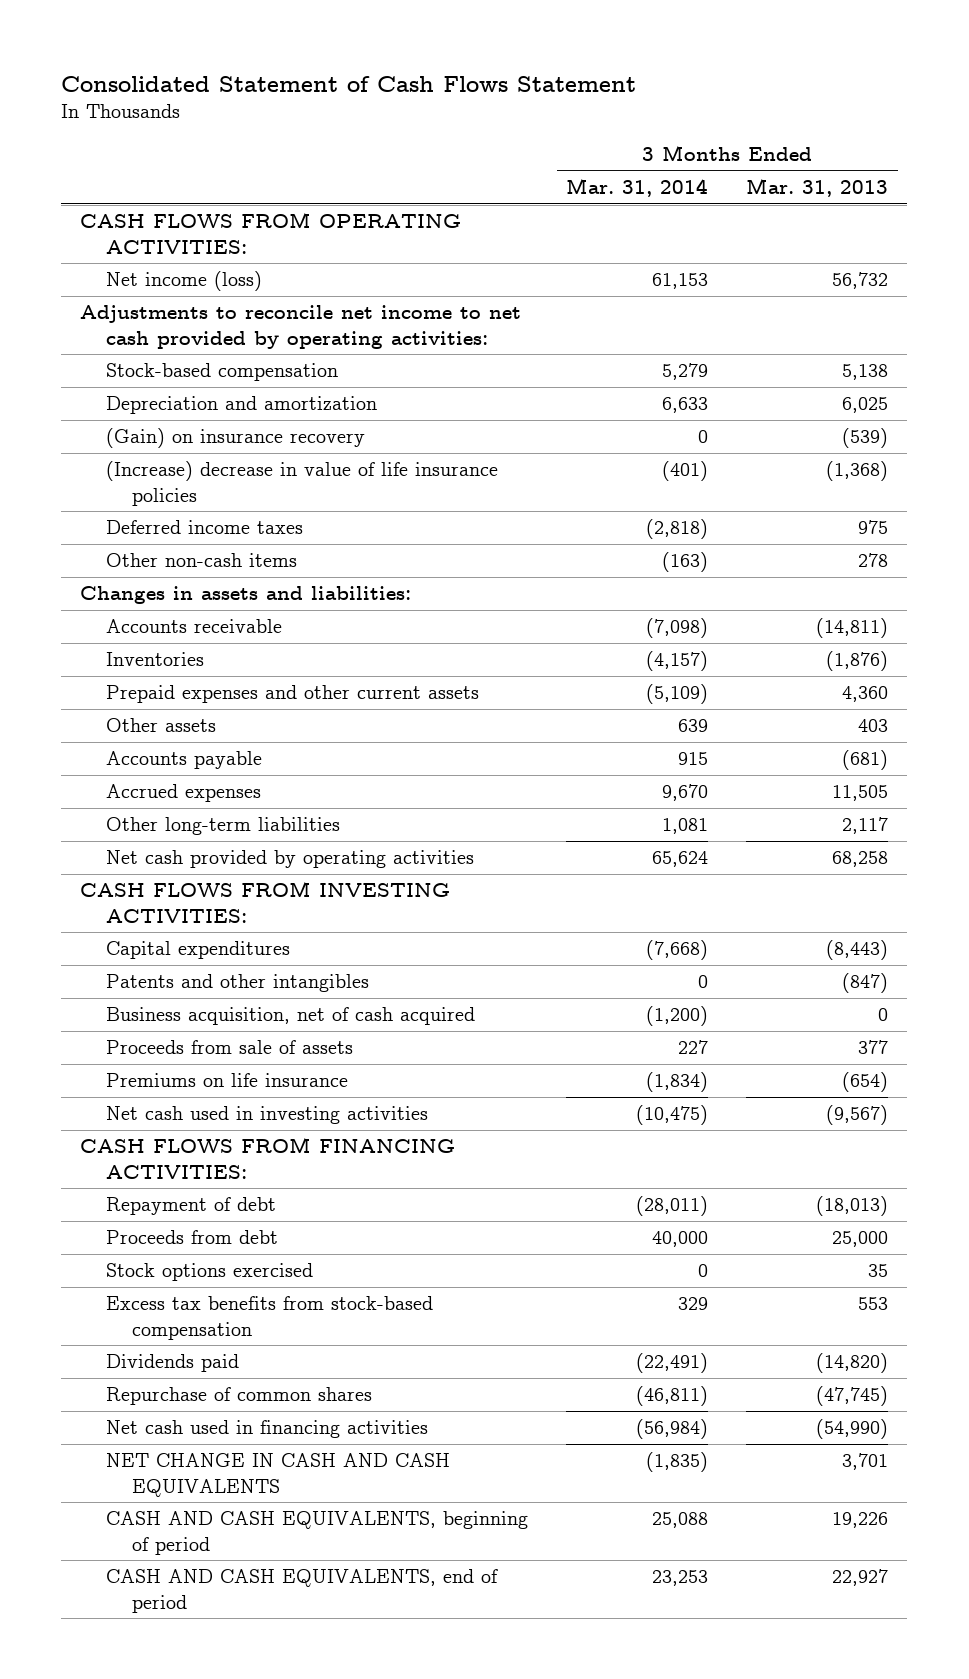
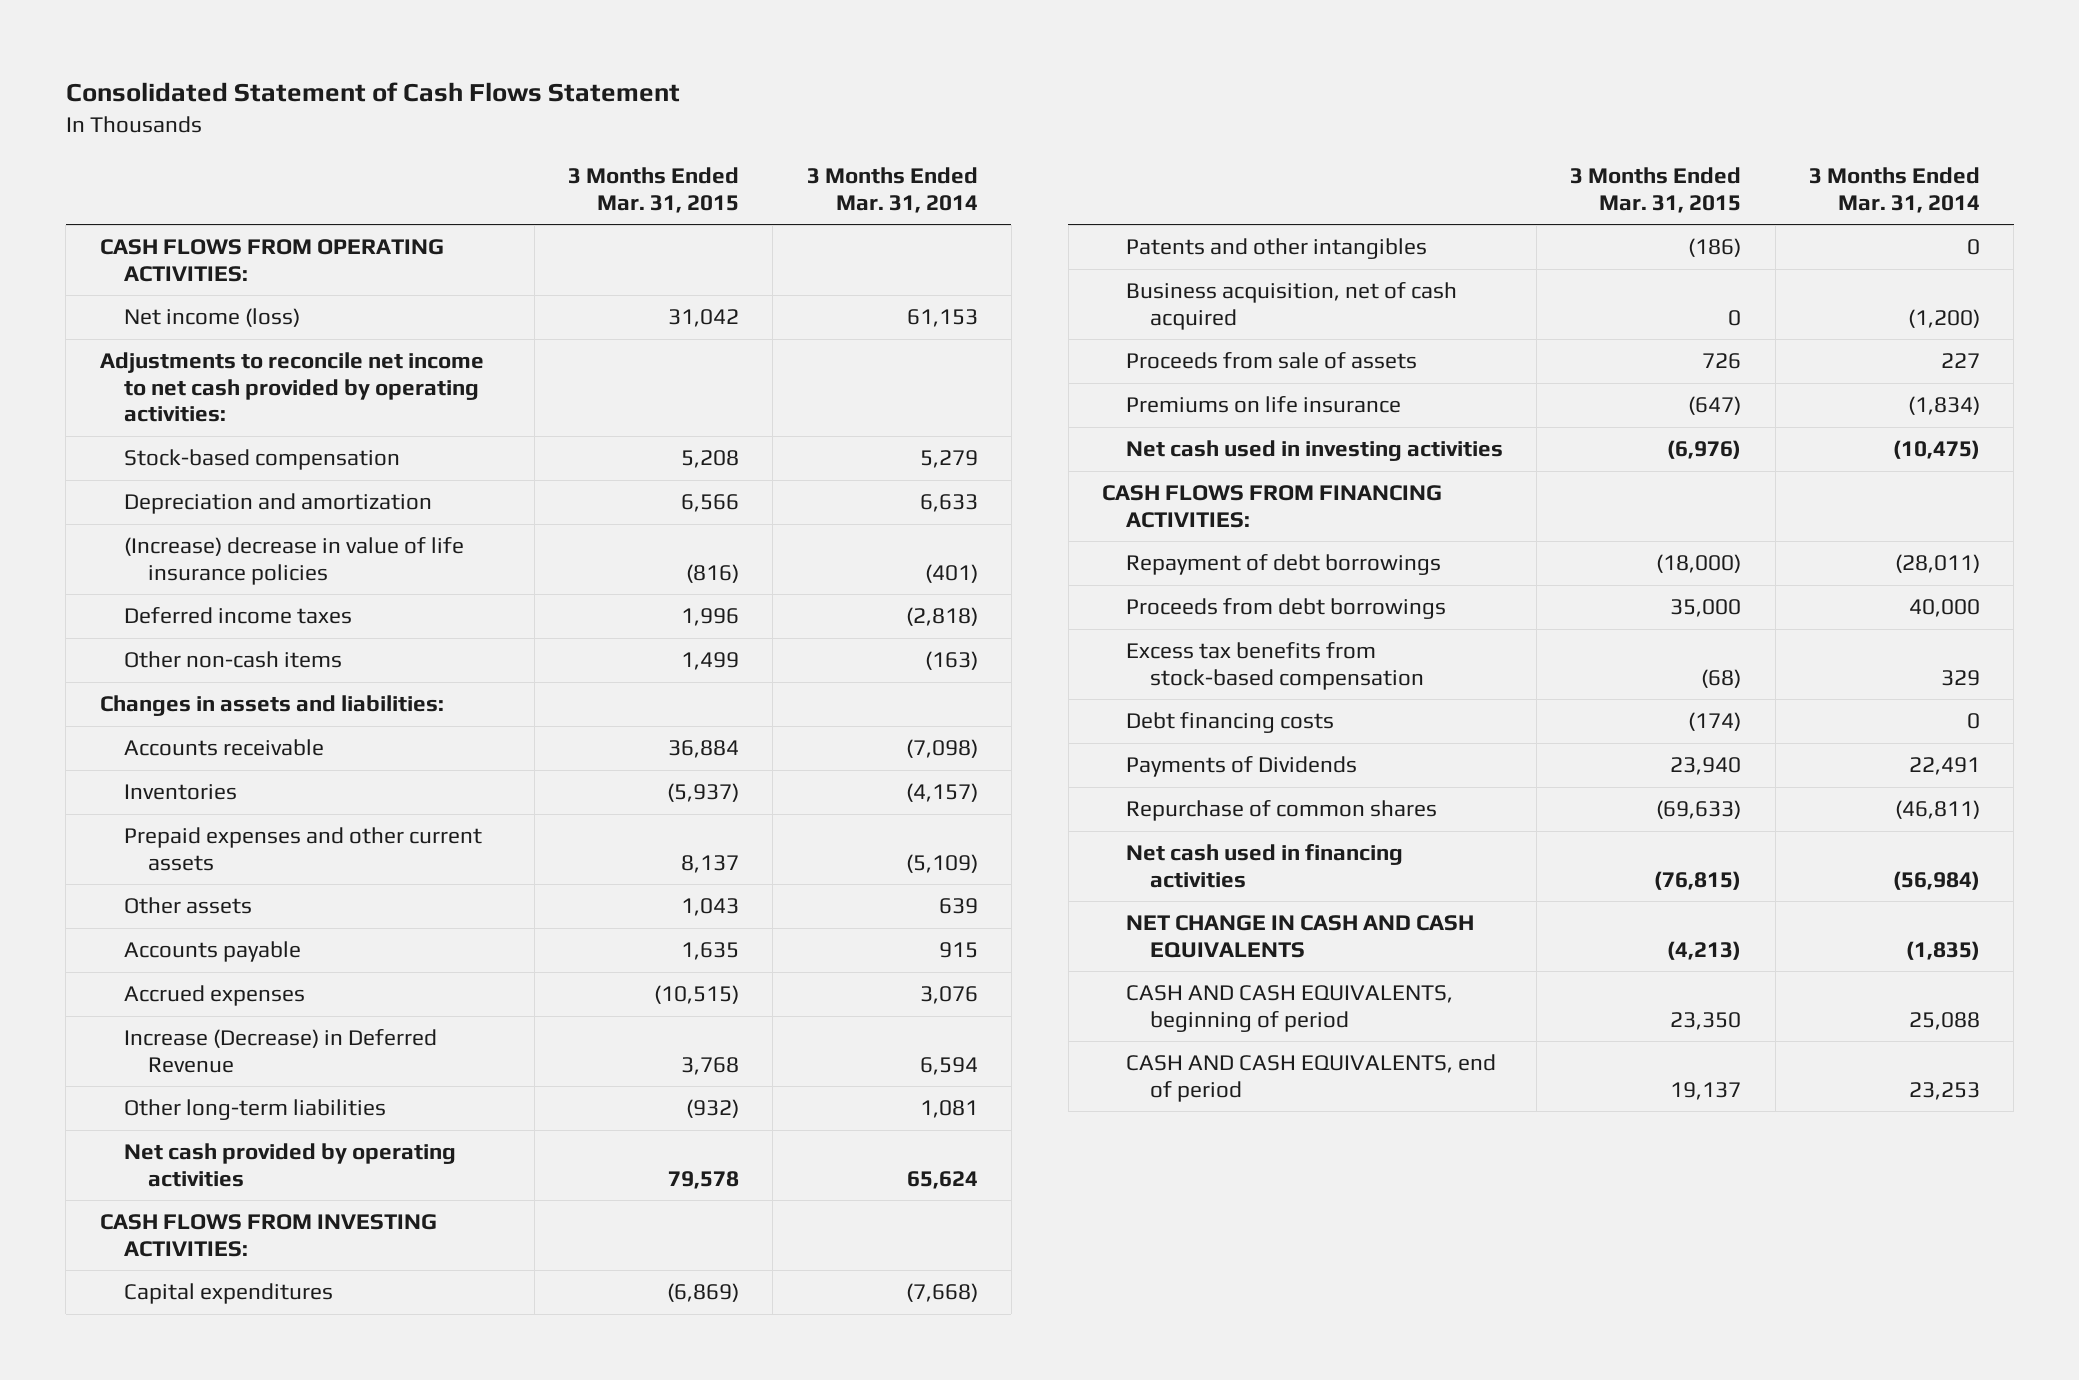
- | 3 Months Ended Mar. 31, 2014 | 3 Months Ended Mar. 31, 2013
+ | 3 Months Ended Mar. 31, 2015 | 3 Months Ended Mar. 31, 2014
- (Gain) on insurance recovery | 0 | (539)
- Accrued expenses | 9,670 | 11,505
+ Accrued expenses | (10,515) | 3,076
+ Increase (Decrease) in Deferred Revenue | 3,768 | 6,594
- Repayment of debt | (28,011) | (18,013)
- Proceeds from debt | 40,000 | 25,000
- Stock options exercised | 0 | 35
+ Repayment of debt borrowings | (18,000) | (28,011)
+ Proceeds from debt borrowings | 35,000 | 40,000
- Dividends paid | (22,491) | (14,820)
+ Debt financing costs | (174) | 0
+ Payments of Dividends | 23,940 | 22,491

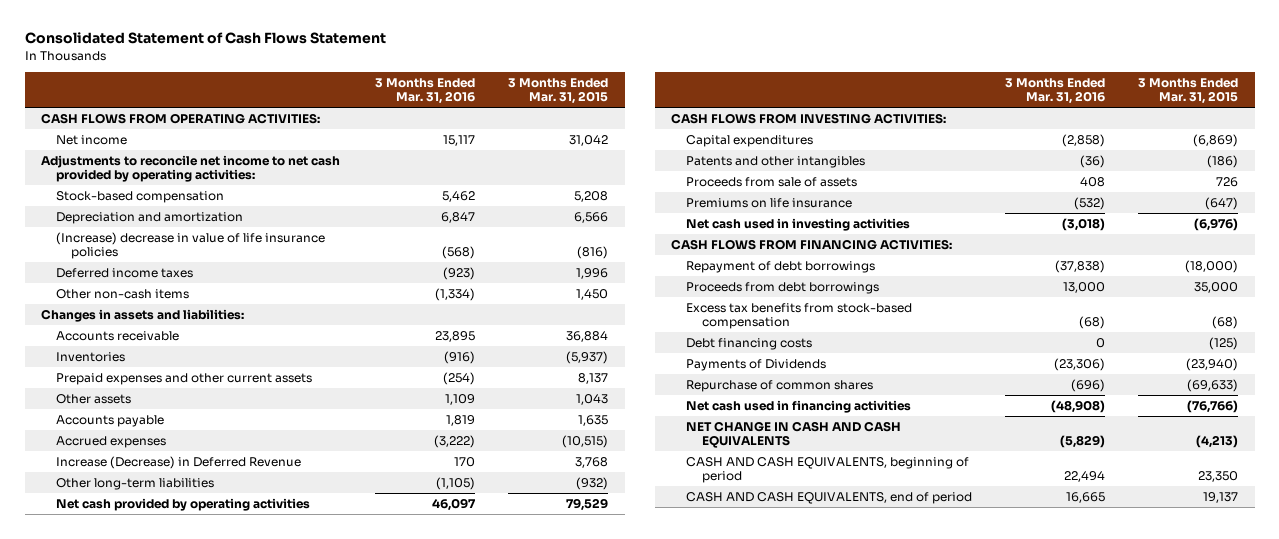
- | 3 Months Ended Mar. 31, 2015 | 3 Months Ended Mar. 31, 2014
+ | 3 Months Ended Mar. 31, 2016 | 3 Months Ended Mar. 31, 2015
- Net income (loss) | 31,042 | 61,153
+ Net income | 15,117 | 31,042
- Other non-cash items | 1,499 | (163)
+ Other non-cash items | (1,334) | 1,450
- Net cash provided by operating activities | 79,578 | 65,624
+ Net cash provided by operating activities | 46,097 | 79,529
- Business acquisition, net of cash acquired | 0 | (1,200)
- Debt financing costs | (174) | 0
- Payments of Dividends | 23,940 | 22,491
+ Debt financing costs | 0 | (125)
+ Payments of Dividends | (23,306) | (23,940)
- Net cash used in financing activities | (76,815) | (56,984)
+ Net cash used in financing activities | (48,908) | (76,766)

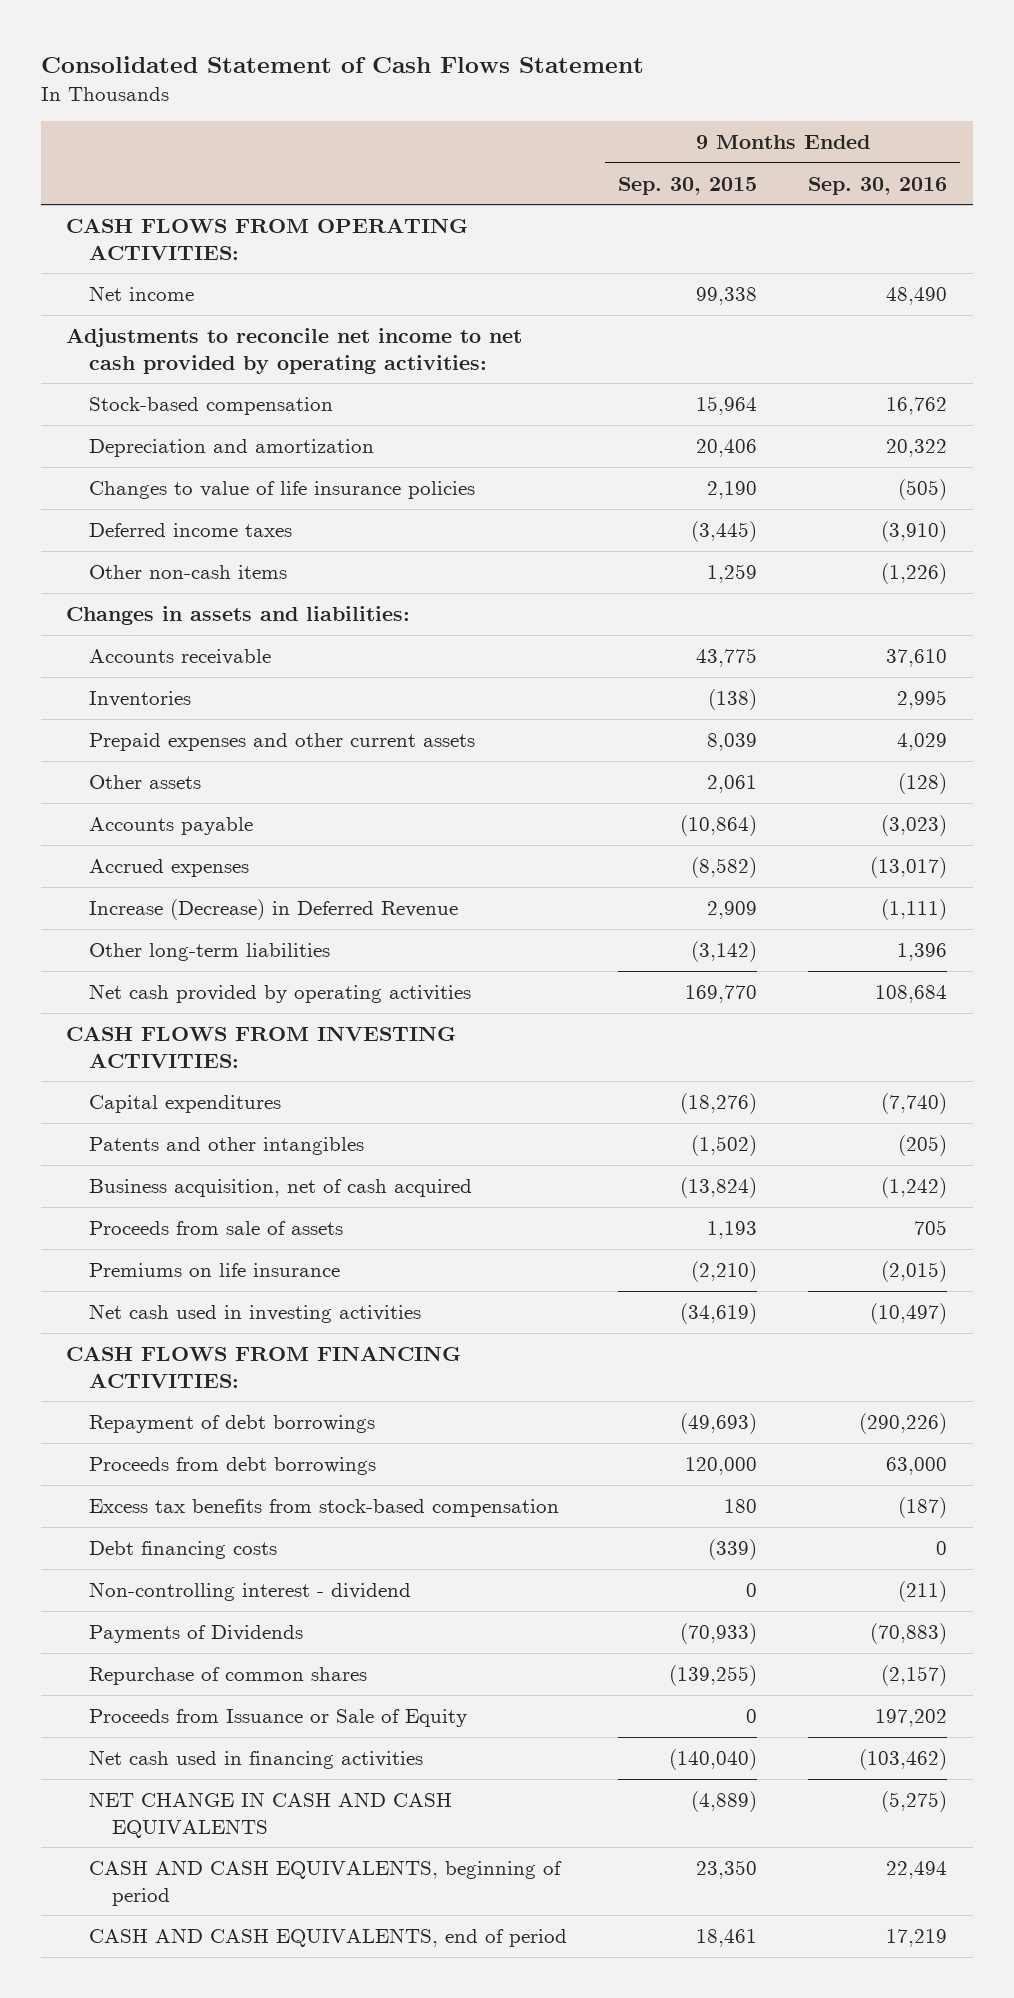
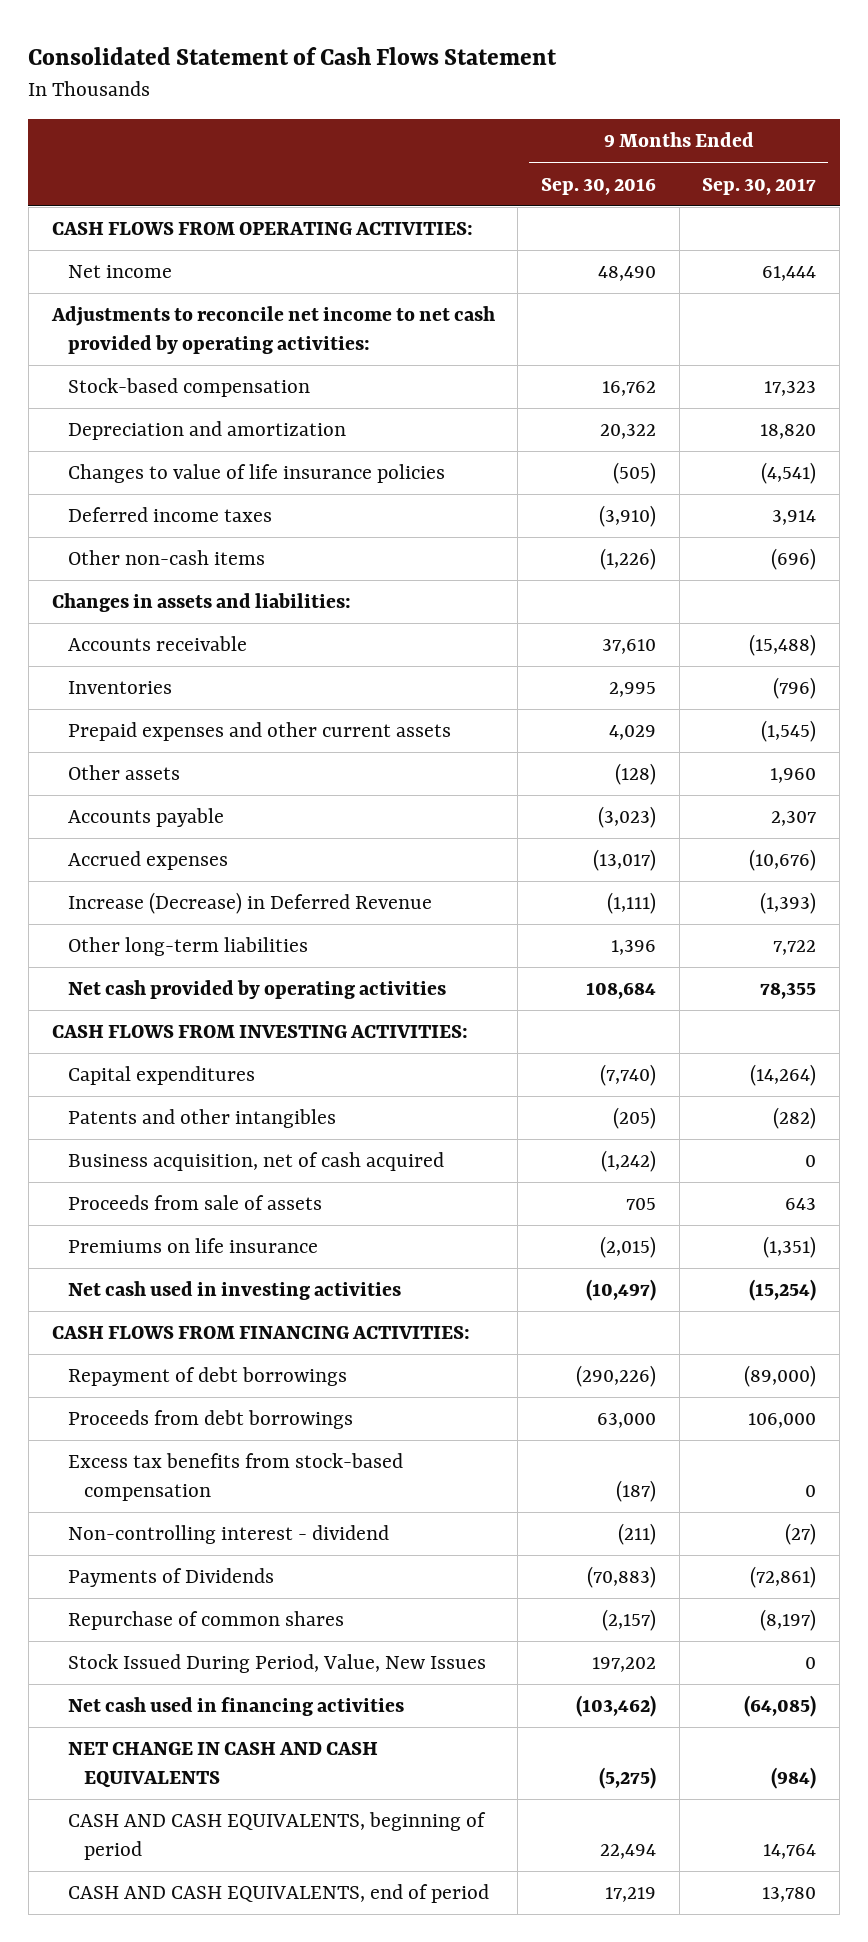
- | 9 Months Ended Sep. 30, 2015 | 9 Months Ended Sep. 30, 2016
+ | 9 Months Ended Sep. 30, 2016 | 9 Months Ended Sep. 30, 2017
- Debt financing costs | (339) | 0
- Proceeds from Issuance or Sale of Equity | 0 | 197,202
+ Stock Issued During Period, Value, New Issues | 197,202 | 0

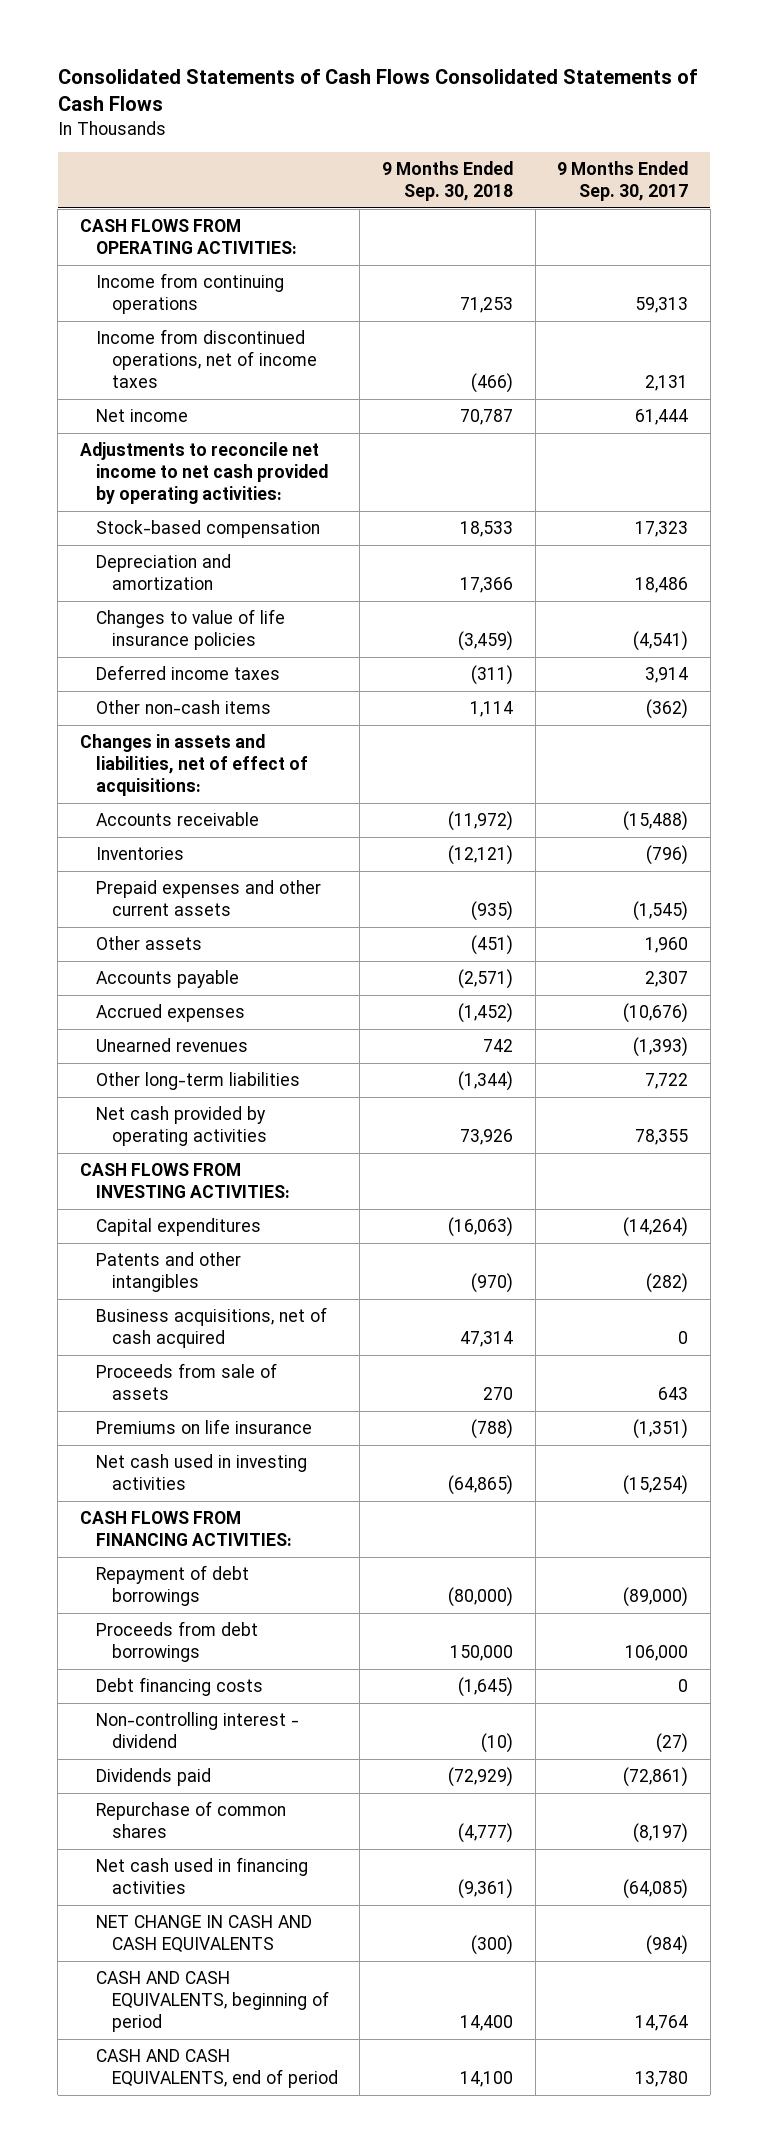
- Consolidated Statement of Cash Flows Statement
+ Consolidated Statements of Cash Flows Consolidated Statements of Cash Flows
- | 9 Months Ended Sep. 30, 2016 | 9 Months Ended Sep. 30, 2017
+ | 9 Months Ended Sep. 30, 2018 | 9 Months Ended Sep. 30, 2017
+ Income from continuing operations | 71,253 | 59,313
+ Income from discontinued operations, net of income taxes | (466) | 2,131
- Depreciation and amortization | 20,322 | 18,820
+ Depreciation and amortization | 17,366 | 18,486
- Other non-cash items | (1,226) | (696)
- Changes in assets and liabilities:
+ Other non-cash items | 1,114 | (362)
+ Changes in assets and liabilities, net of effect of acquisitions:
- Increase (Decrease) in Deferred Revenue | (1,111) | (1,393)
+ Unearned revenues | 742 | (1,393)
- Business acquisition, net of cash acquired | (1,242) | 0
+ Business acquisitions, net of cash acquired | 47,314 | 0
- Excess tax benefits from stock-based compensation | (187) | 0
+ Debt financing costs | (1,645) | 0
- Payments of Dividends | (70,883) | (72,861)
+ Dividends paid | (72,929) | (72,861)
- Stock Issued During Period, Value, New Issues | 197,202 | 0

